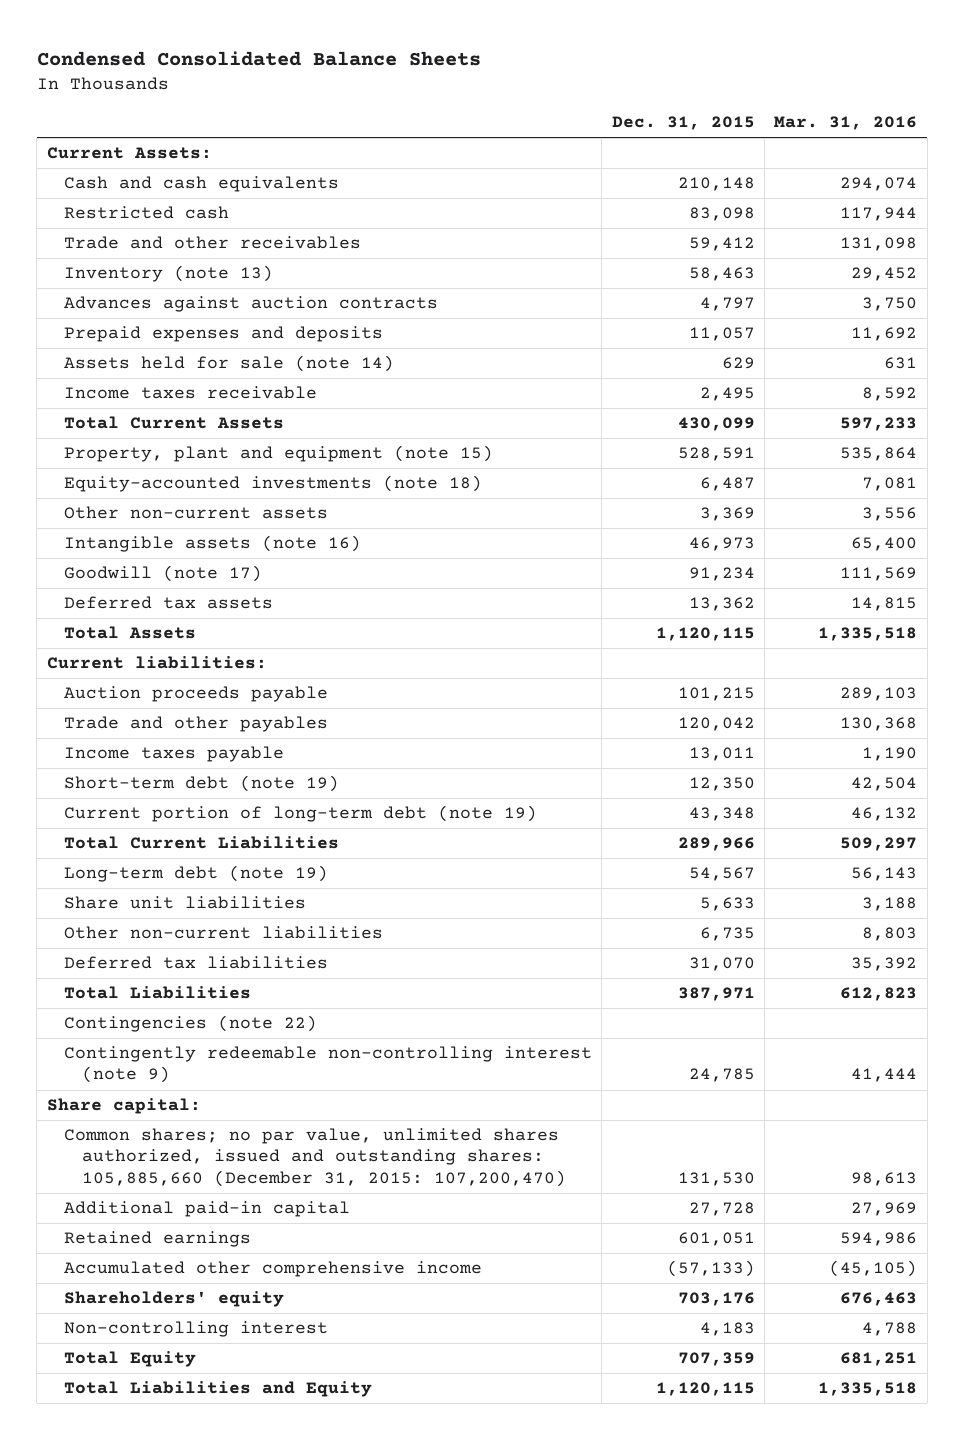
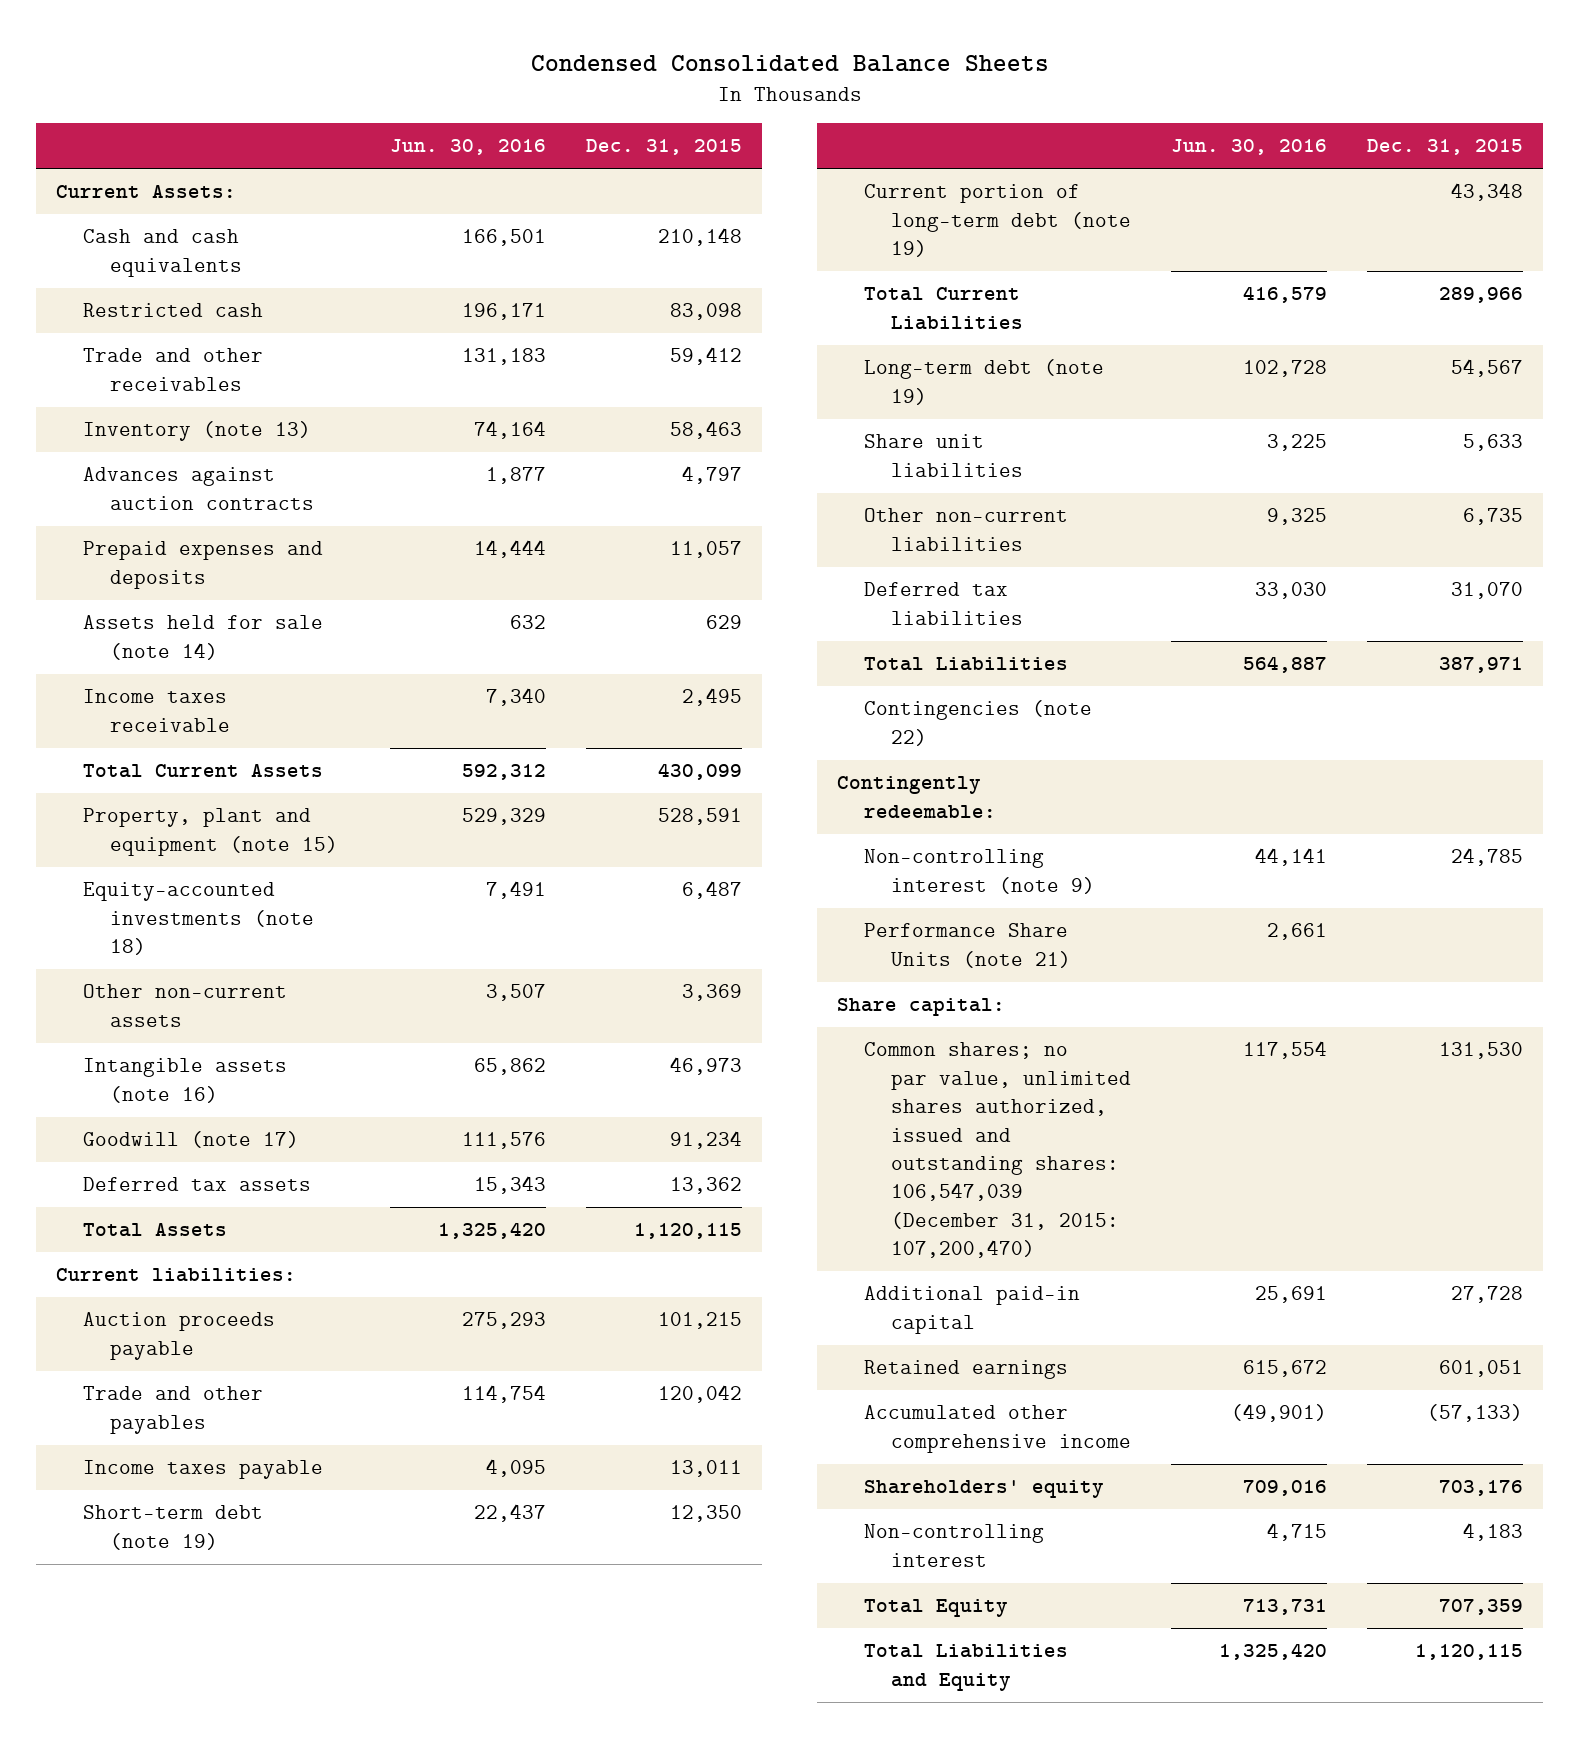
- | Dec. 31, 2015 | Mar. 31, 2016
+ | Jun. 30, 2016 | Dec. 31, 2015
- Contingently redeemable non-controlling interest (note 9) | 24,785 | 41,444
+ Contingently redeemable:
+ Non-controlling interest (note 9) | 44,141 | 24,785
+ Performance Share Units (note 21) | 2,661 |
- Common shares; no par value, unlimited shares authorized, issued and outstanding shares: 105,885,660 (December 31, 2015: 107,200,470) | 131,530 | 98,613
+ Common shares; no par value, unlimited shares authorized, issued and outstanding shares: 106,547,039 (December 31, 2015: 107,200,470) | 117,554 | 131,530

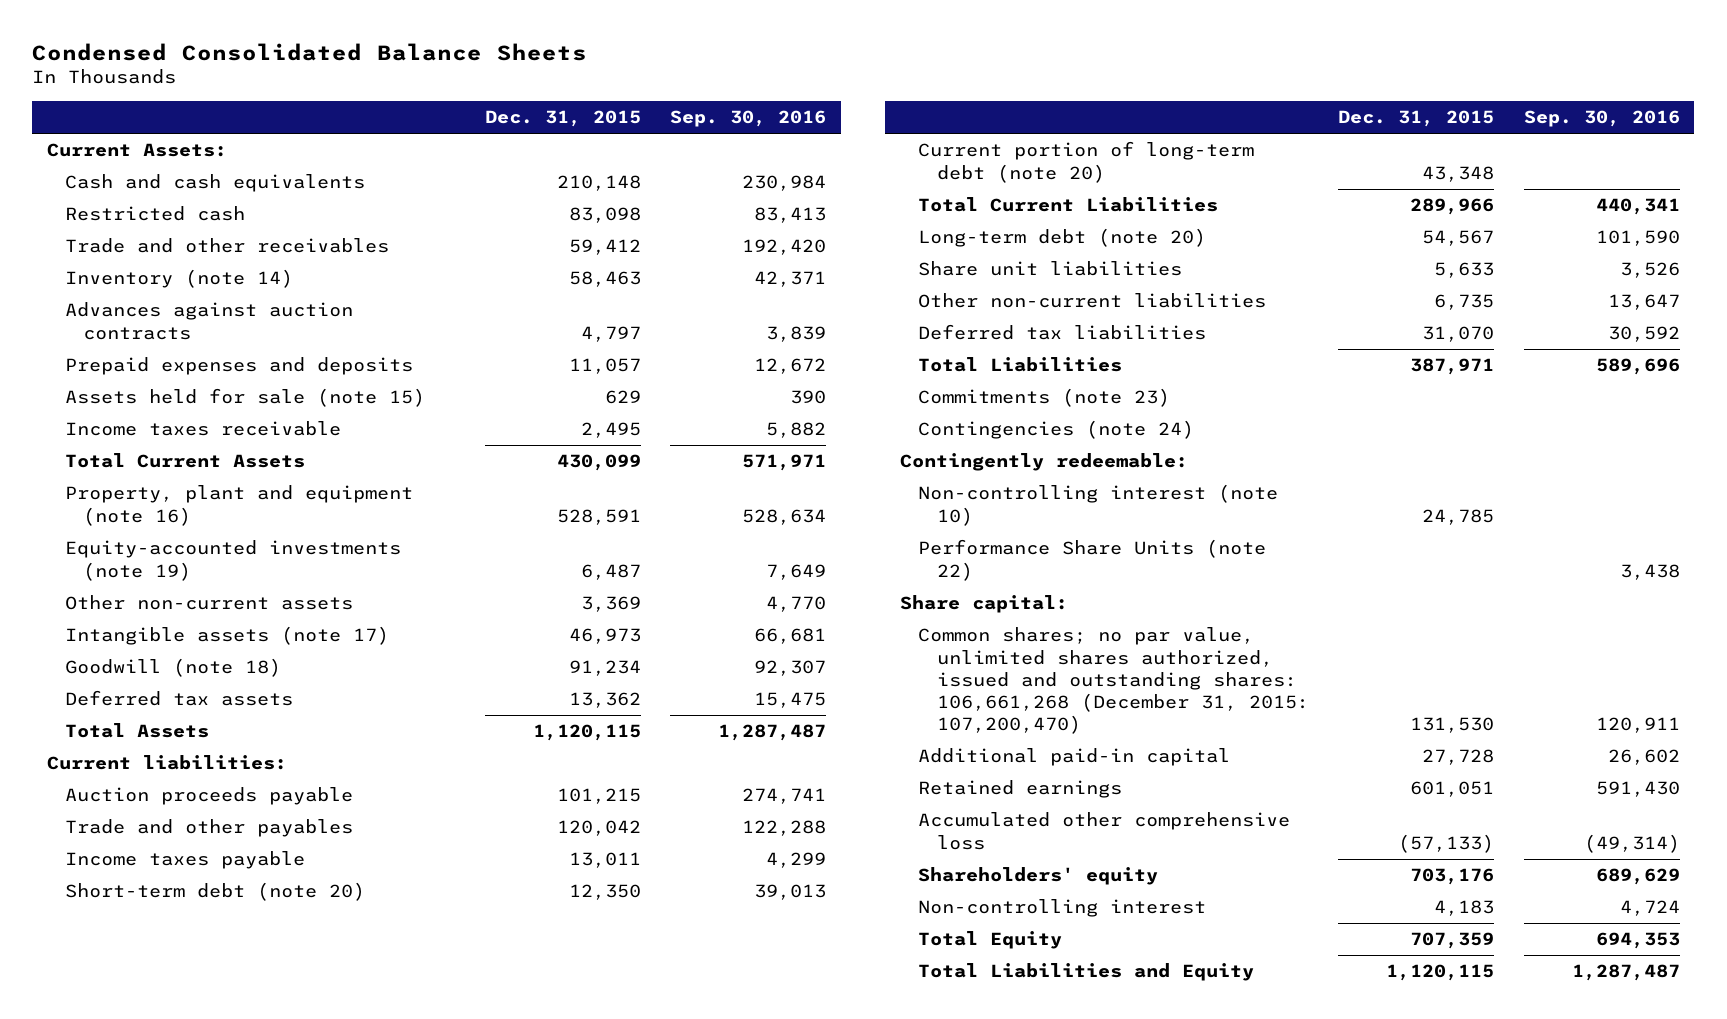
- | Jun. 30, 2016 | Dec. 31, 2015
+ | Dec. 31, 2015 | Sep. 30, 2016
- Inventory (note 13) | 74,164 | 58,463
+ Inventory (note 14) | 58,463 | 42,371
- Assets held for sale (note 14) | 632 | 629
+ Assets held for sale (note 15) | 629 | 390
- Property, plant and equipment (note 15) | 529,329 | 528,591
- Equity-accounted investments (note 18) | 7,491 | 6,487
+ Property, plant and equipment (note 16) | 528,591 | 528,634
+ Equity-accounted investments (note 19) | 6,487 | 7,649
- Intangible assets (note 16) | 65,862 | 46,973
- Goodwill (note 17) | 111,576 | 91,234
+ Intangible assets (note 17) | 46,973 | 66,681
+ Goodwill (note 18) | 91,234 | 92,307
- Short-term debt (note 19) | 22,437 | 12,350
- Current portion of long-term debt (note 19) | | 43,348
+ Short-term debt (note 20) | 12,350 | 39,013
+ Current portion of long-term debt (note 20) | 43,348 |
- Long-term debt (note 19) | 102,728 | 54,567
+ Long-term debt (note 20) | 54,567 | 101,590
- Contingencies (note 22)
+ Commitments (note 23)
+ Contingencies (note 24)
- Non-controlling interest (note 9) | 44,141 | 24,785
- Performance Share Units (note 21) | 2,661 |
+ Non-controlling interest (note 10) | 24,785 |
+ Performance Share Units (note 22) | | 3,438
- Common shares; no par value, unlimited shares authorized, issued and outstanding shares: 106,547,039 (December 31, 2015: 107,200,470) | 117,554 | 131,530
+ Common shares; no par value, unlimited shares authorized, issued and outstanding shares: 106,661,268 (December 31, 2015: 107,200,470) | 131,530 | 120,911
- Accumulated other comprehensive income | (49,901) | (57,133)
+ Accumulated other comprehensive loss | (57,133) | (49,314)

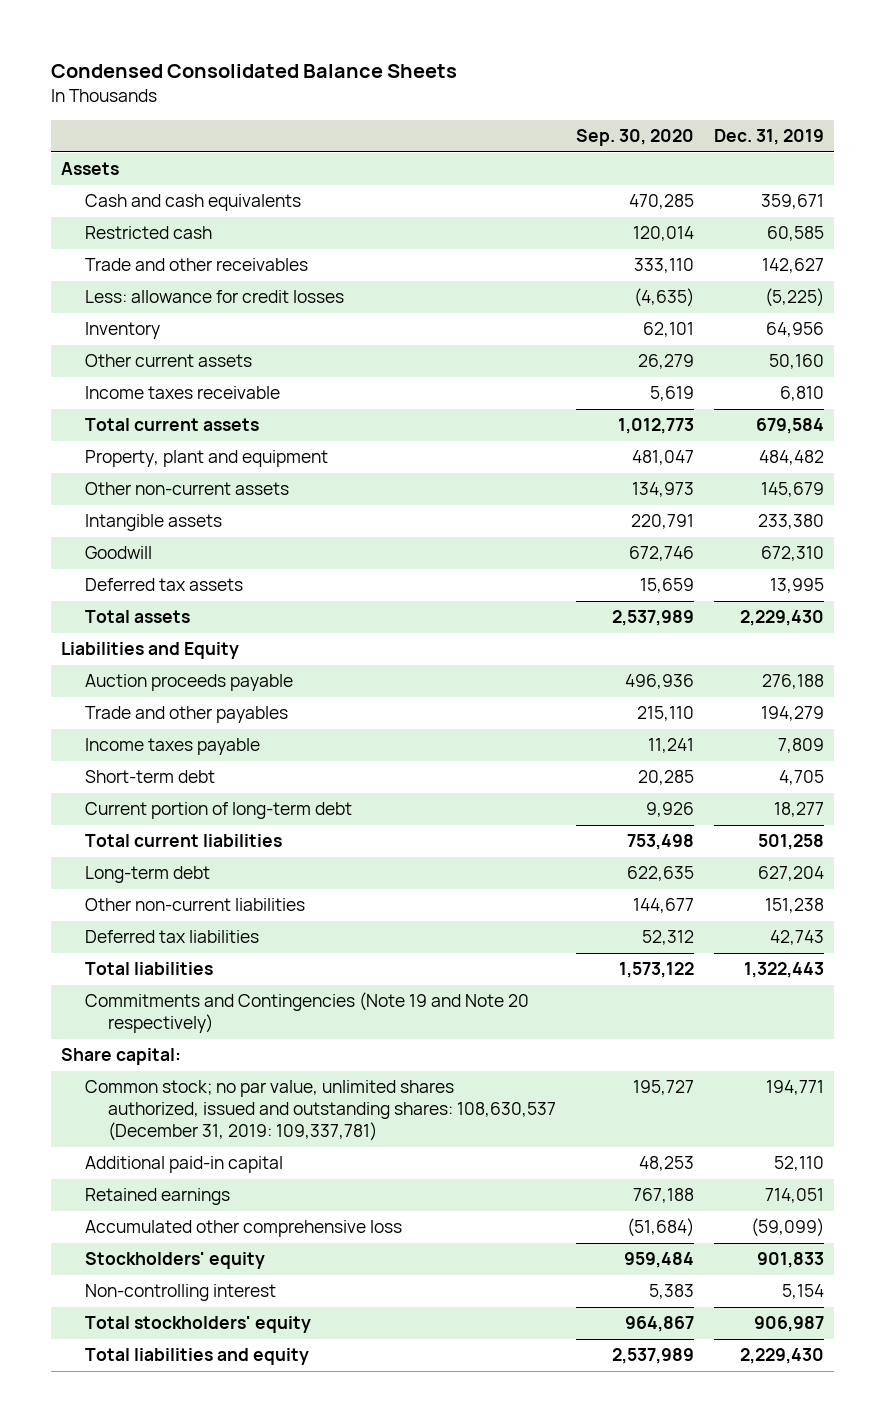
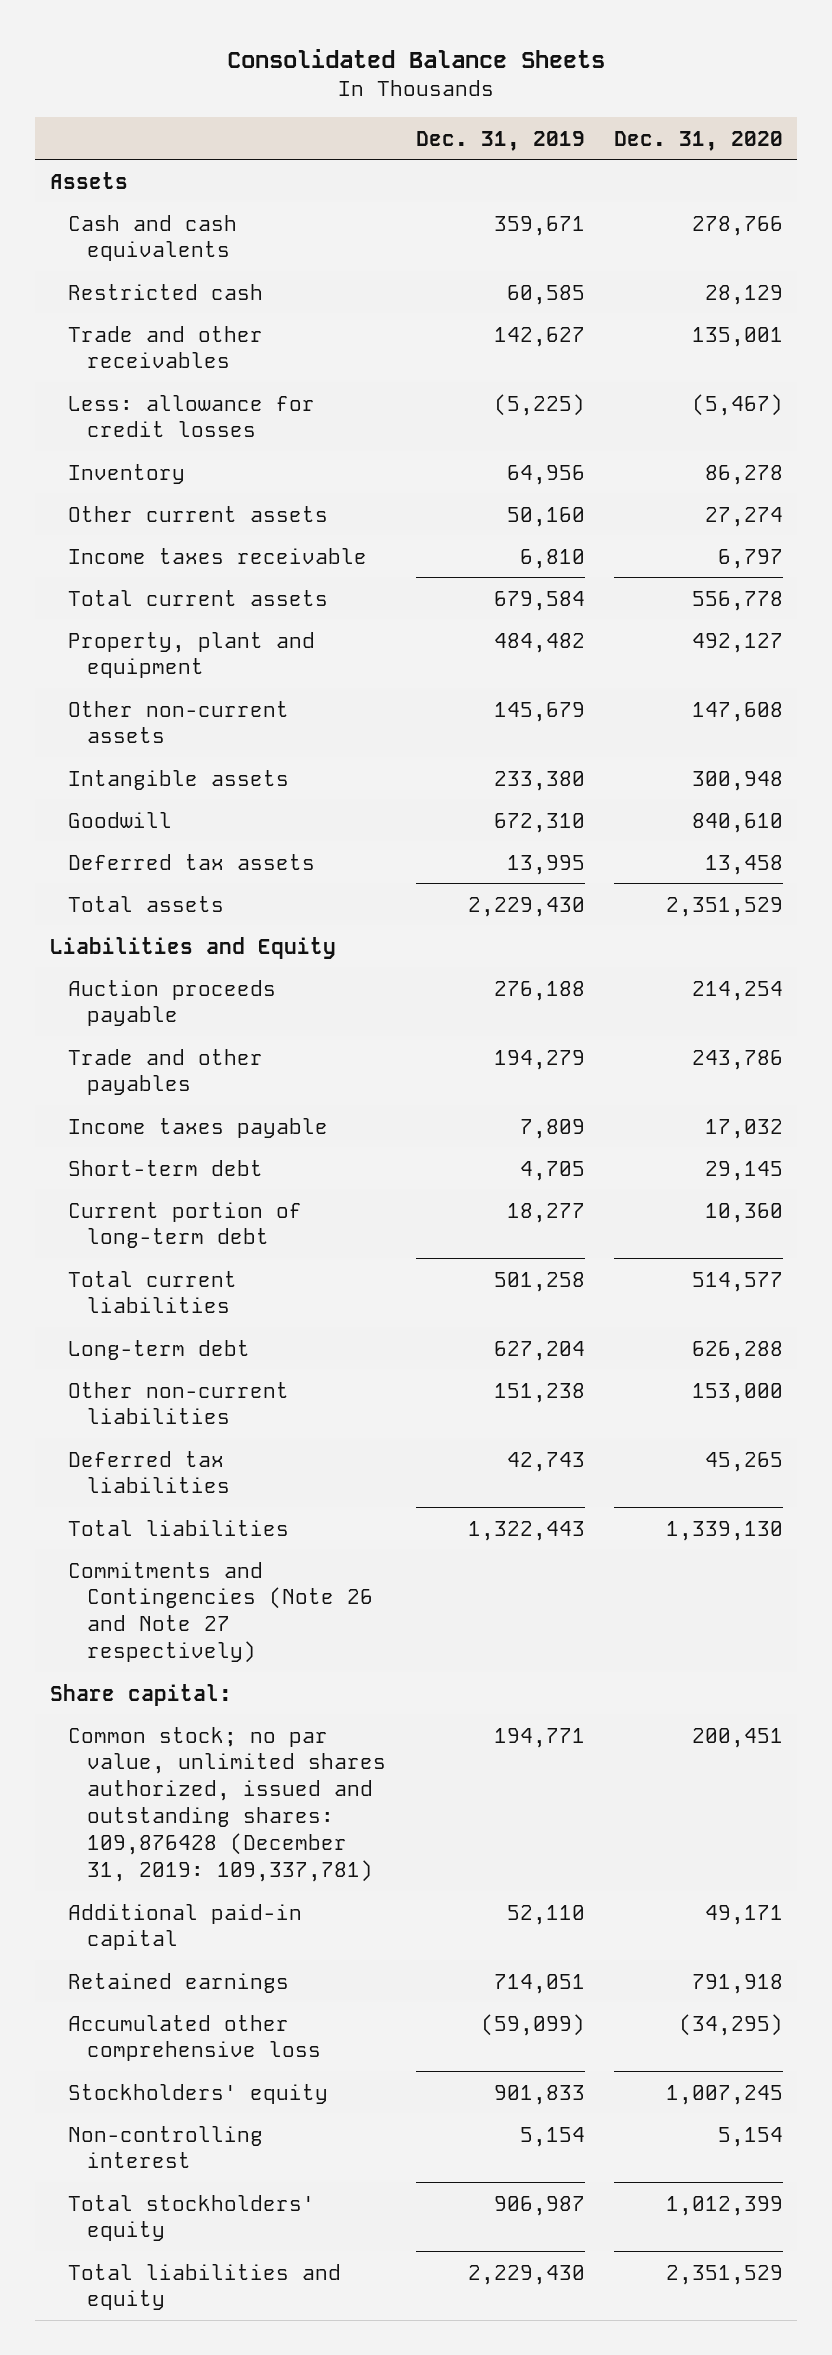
- Condensed Consolidated Balance Sheets
+ Consolidated Balance Sheets
- | Sep. 30, 2020 | Dec. 31, 2019
+ | Dec. 31, 2019 | Dec. 31, 2020
- Commitments and Contingencies (Note 19 and Note 20 respectively)
+ Commitments and Contingencies (Note 26 and Note 27 respectively)
- Common stock; no par value, unlimited shares authorized, issued and outstanding shares: 108,630,537 (December 31, 2019: 109,337,781) | 195,727 | 194,771
+ Common stock; no par value, unlimited shares authorized, issued and outstanding shares: 109,876428 (December 31, 2019: 109,337,781) | 194,771 | 200,451

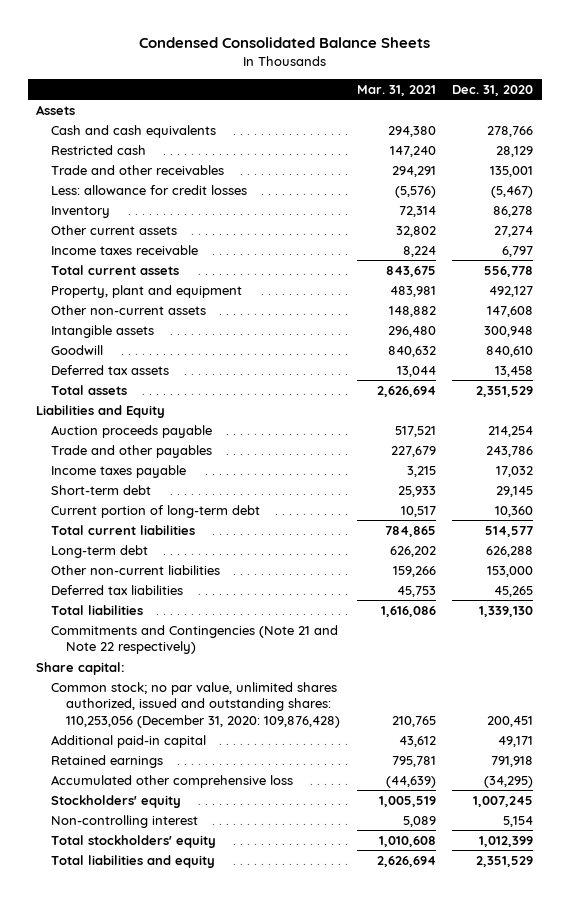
- Consolidated Balance Sheets
+ Condensed Consolidated Balance Sheets
- | Dec. 31, 2019 | Dec. 31, 2020
+ | Mar. 31, 2021 | Dec. 31, 2020
- Commitments and Contingencies (Note 26 and Note 27 respectively)
+ Commitments and Contingencies (Note 21 and Note 22 respectively)
- Common stock; no par value, unlimited shares authorized, issued and outstanding shares: 109,876428 (December 31, 2019: 109,337,781) | 194,771 | 200,451
+ Common stock; no par value, unlimited shares authorized, issued and outstanding shares: 110,253,056 (December 31, 2020: 109,876,428) | 210,765 | 200,451

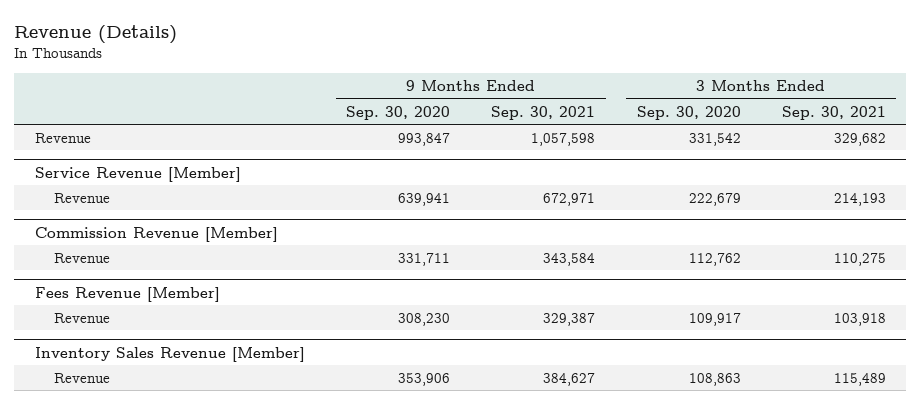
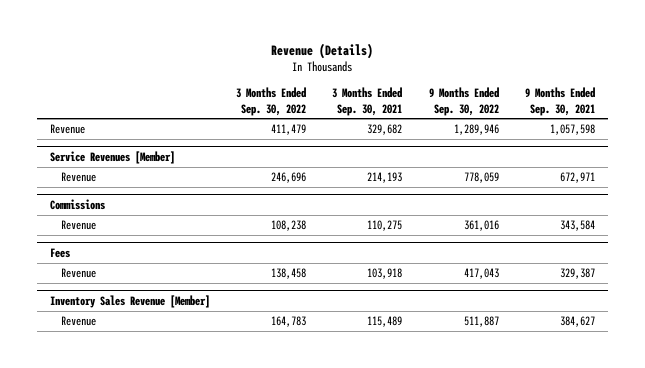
- | 9 Months Ended Sep. 30, 2020 | 9 Months Ended Sep. 30, 2021 | 3 Months Ended Sep. 30, 2020 | 3 Months Ended Sep. 30, 2021
+ | 3 Months Ended Sep. 30, 2022 | 3 Months Ended Sep. 30, 2021 | 9 Months Ended Sep. 30, 2022 | 9 Months Ended Sep. 30, 2021
- Service Revenue [Member]
+ Service Revenues [Member]
- Commission Revenue [Member]
+ Commissions
- Fees Revenue [Member]
+ Fees

